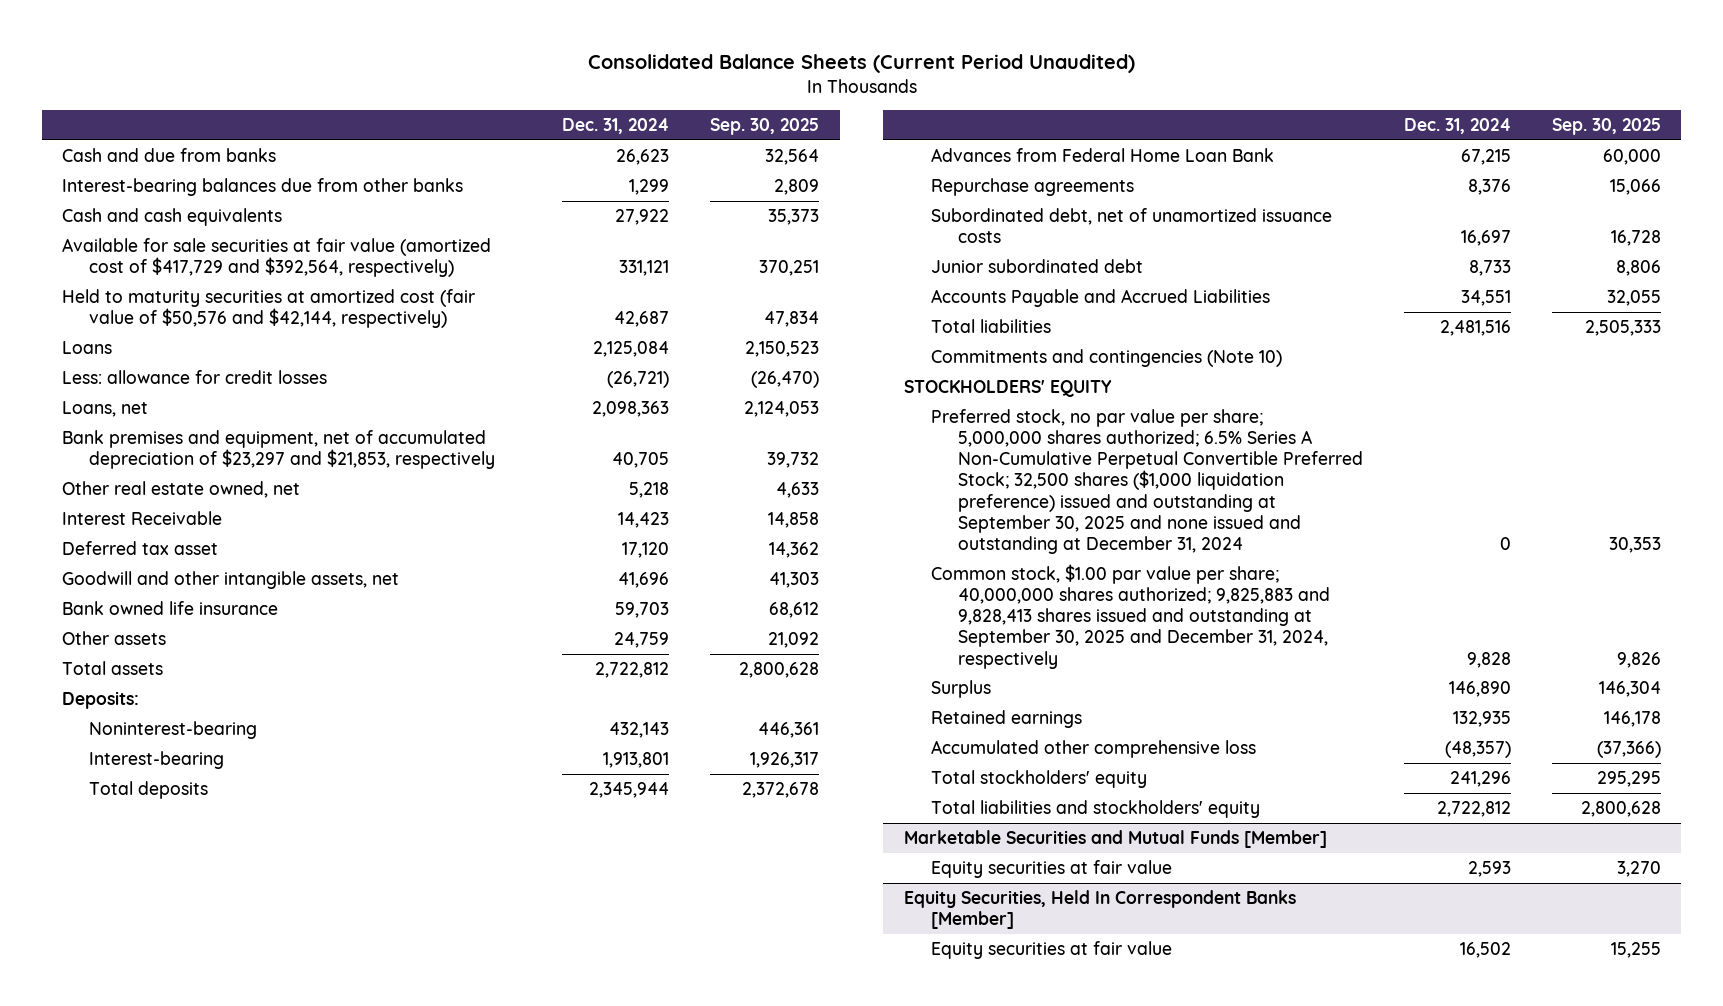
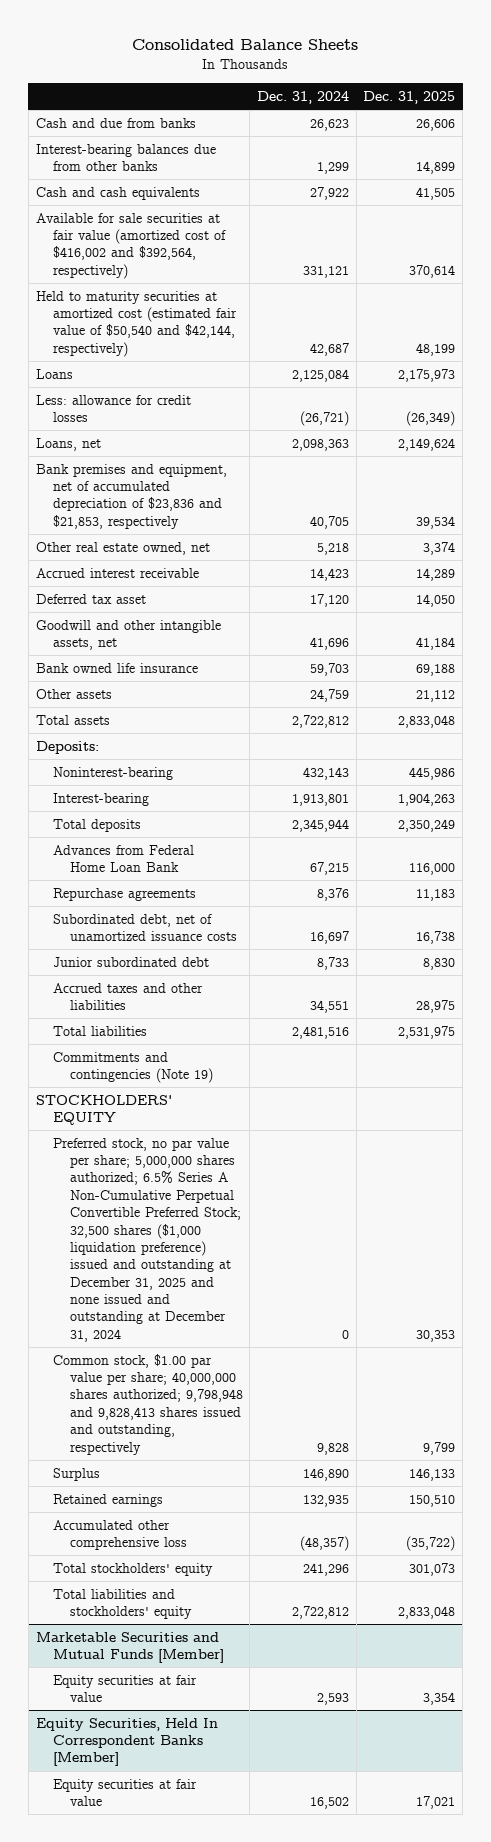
- Consolidated Balance Sheets (Current Period Unaudited)
+ Consolidated Balance Sheets
- | Dec. 31, 2024 | Sep. 30, 2025
+ | Dec. 31, 2024 | Dec. 31, 2025
- Available for sale securities at fair value (amortized cost of $417,729 and $392,564, respectively) | 331,121 | 370,251
- Held to maturity securities at amortized cost (fair value of $50,576 and $42,144, respectively) | 42,687 | 47,834
+ Available for sale securities at fair value (amortized cost of $416,002 and $392,564, respectively) | 331,121 | 370,614
+ Held to maturity securities at amortized cost (estimated fair value of $50,540 and $42,144, respectively) | 42,687 | 48,199
- Bank premises and equipment, net of accumulated depreciation of $23,297 and $21,853, respectively | 40,705 | 39,732
+ Bank premises and equipment, net of accumulated depreciation of $23,836 and $21,853, respectively | 40,705 | 39,534
- Interest Receivable | 14,423 | 14,858
+ Accrued interest receivable | 14,423 | 14,289
- Accounts Payable and Accrued Liabilities | 34,551 | 32,055
+ Accrued taxes and other liabilities | 34,551 | 28,975
- Commitments and contingencies (Note 10)
+ Commitments and contingencies (Note 19)
- Preferred stock, no par value per share; 5,000,000 shares authorized; 6.5% Series A Non-Cumulative Perpetual Convertible Preferred Stock; 32,500 shares ($1,000 liquidation preference) issued and outstanding at September 30, 2025 and none issued and outstanding at December 31, 2024 | 0 | 30,353
- Common stock, $1.00 par value per share; 40,000,000 shares authorized; 9,825,883 and 9,828,413 shares issued and outstanding at September 30, 2025 and December 31, 2024, respectively | 9,828 | 9,826
+ Preferred stock, no par value per share; 5,000,000 shares authorized; 6.5% Series A Non-Cumulative Perpetual Convertible Preferred Stock; 32,500 shares ($1,000 liquidation preference) issued and outstanding at December 31, 2025 and none issued and outstanding at December 31, 2024 | 0 | 30,353
+ Common stock, $1.00 par value per share; 40,000,000 shares authorized; 9,798,948 and 9,828,413 shares issued and outstanding, respectively | 9,828 | 9,799

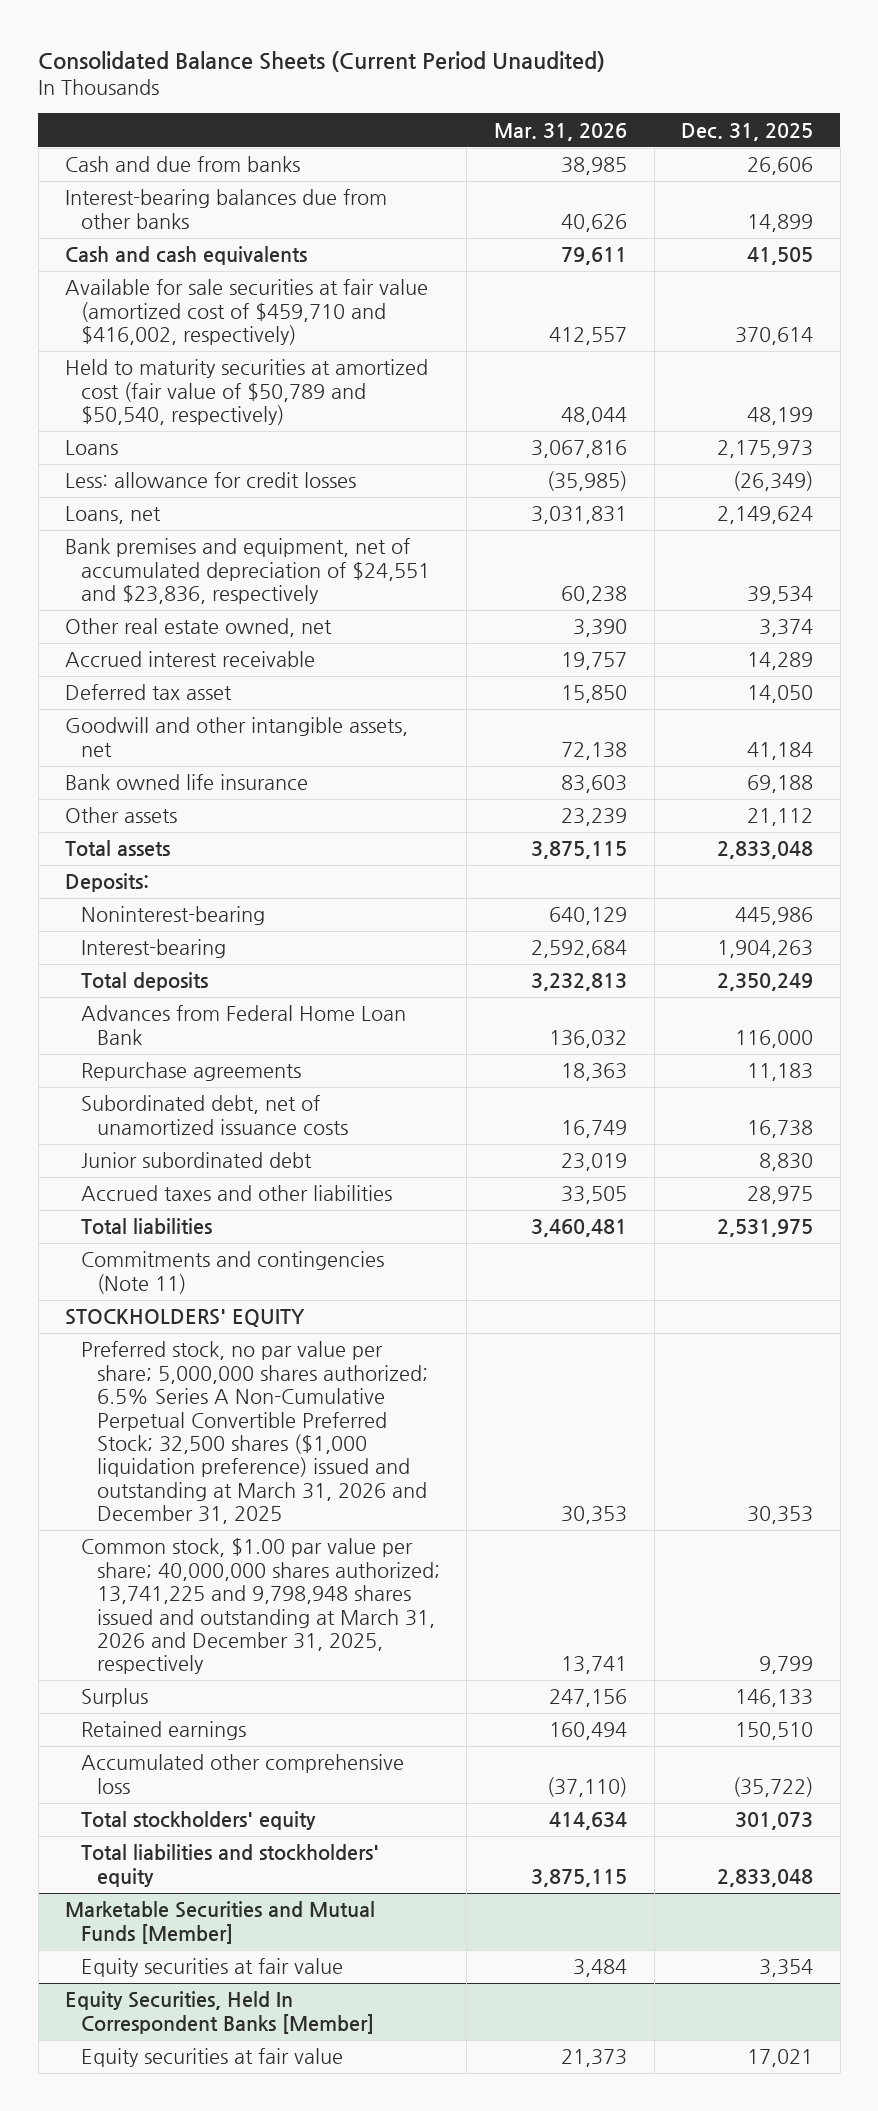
- Consolidated Balance Sheets
+ Consolidated Balance Sheets (Current Period Unaudited)
- | Dec. 31, 2024 | Dec. 31, 2025
+ | Mar. 31, 2026 | Dec. 31, 2025
- Available for sale securities at fair value (amortized cost of $416,002 and $392,564, respectively) | 331,121 | 370,614
- Held to maturity securities at amortized cost (estimated fair value of $50,540 and $42,144, respectively) | 42,687 | 48,199
+ Available for sale securities at fair value (amortized cost of $459,710 and $416,002, respectively) | 412,557 | 370,614
+ Held to maturity securities at amortized cost (fair value of $50,789 and $50,540, respectively) | 48,044 | 48,199
- Bank premises and equipment, net of accumulated depreciation of $23,836 and $21,853, respectively | 40,705 | 39,534
+ Bank premises and equipment, net of accumulated depreciation of $24,551 and $23,836, respectively | 60,238 | 39,534
- Commitments and contingencies (Note 19)
+ Commitments and contingencies (Note 11)
- Preferred stock, no par value per share; 5,000,000 shares authorized; 6.5% Series A Non-Cumulative Perpetual Convertible Preferred Stock; 32,500 shares ($1,000 liquidation preference) issued and outstanding at December 31, 2025 and none issued and outstanding at December 31, 2024 | 0 | 30,353
- Common stock, $1.00 par value per share; 40,000,000 shares authorized; 9,798,948 and 9,828,413 shares issued and outstanding, respectively | 9,828 | 9,799
+ Preferred stock, no par value per share; 5,000,000 shares authorized; 6.5% Series A Non-Cumulative Perpetual Convertible Preferred Stock; 32,500 shares ($1,000 liquidation preference) issued and outstanding at March 31, 2026 and December 31, 2025 | 30,353 | 30,353
+ Common stock, $1.00 par value per share; 40,000,000 shares authorized; 13,741,225 and 9,798,948 shares issued and outstanding at March 31, 2026 and December 31, 2025, respectively | 13,741 | 9,799

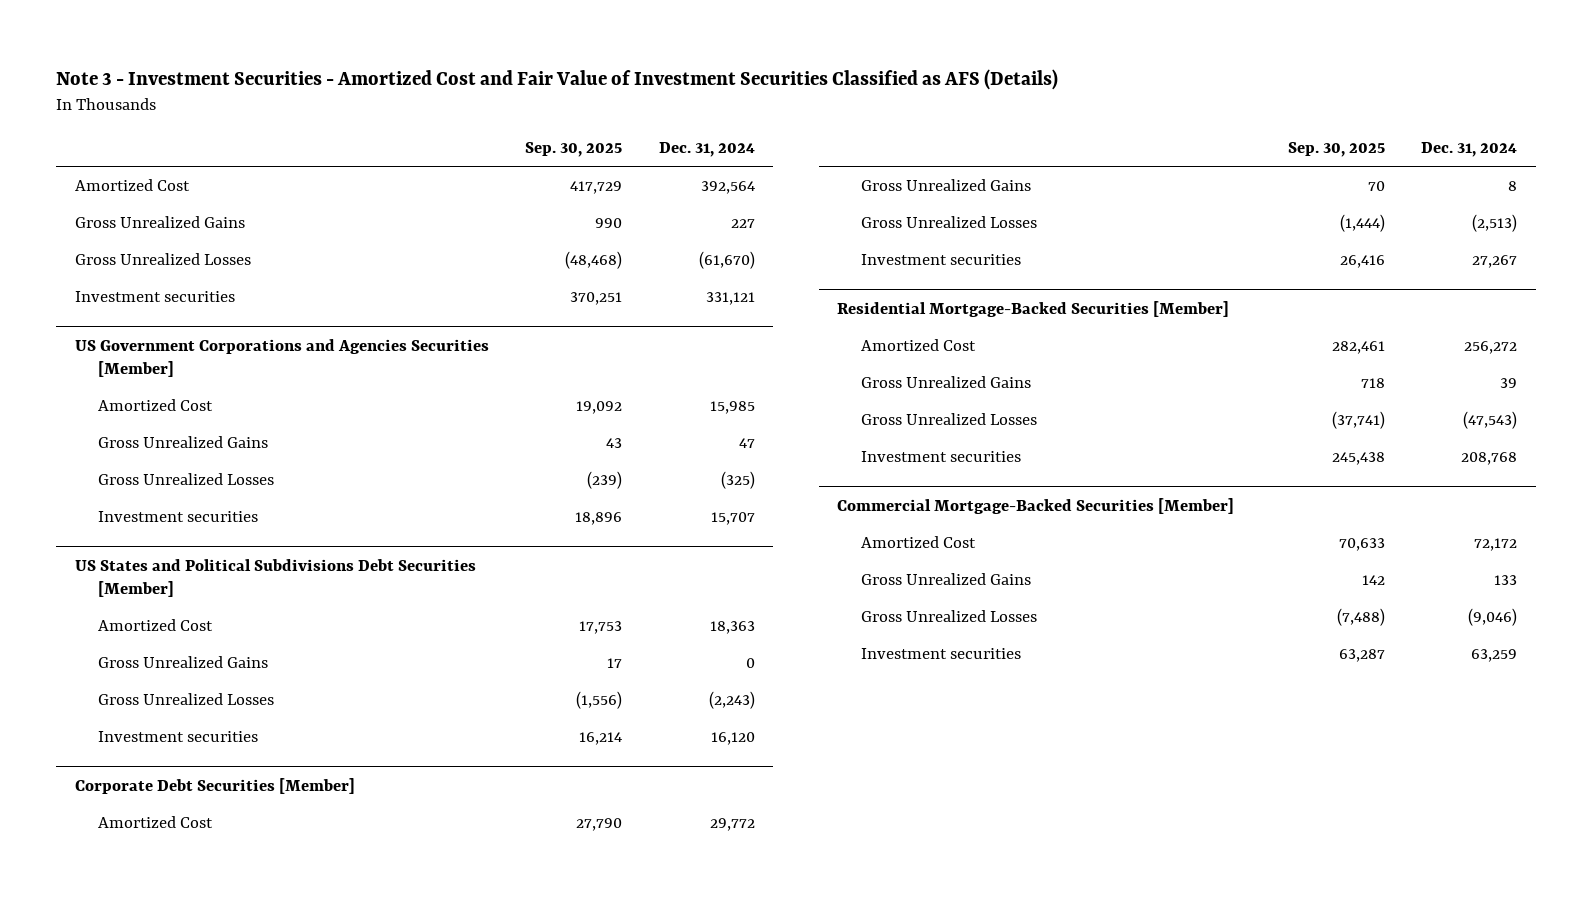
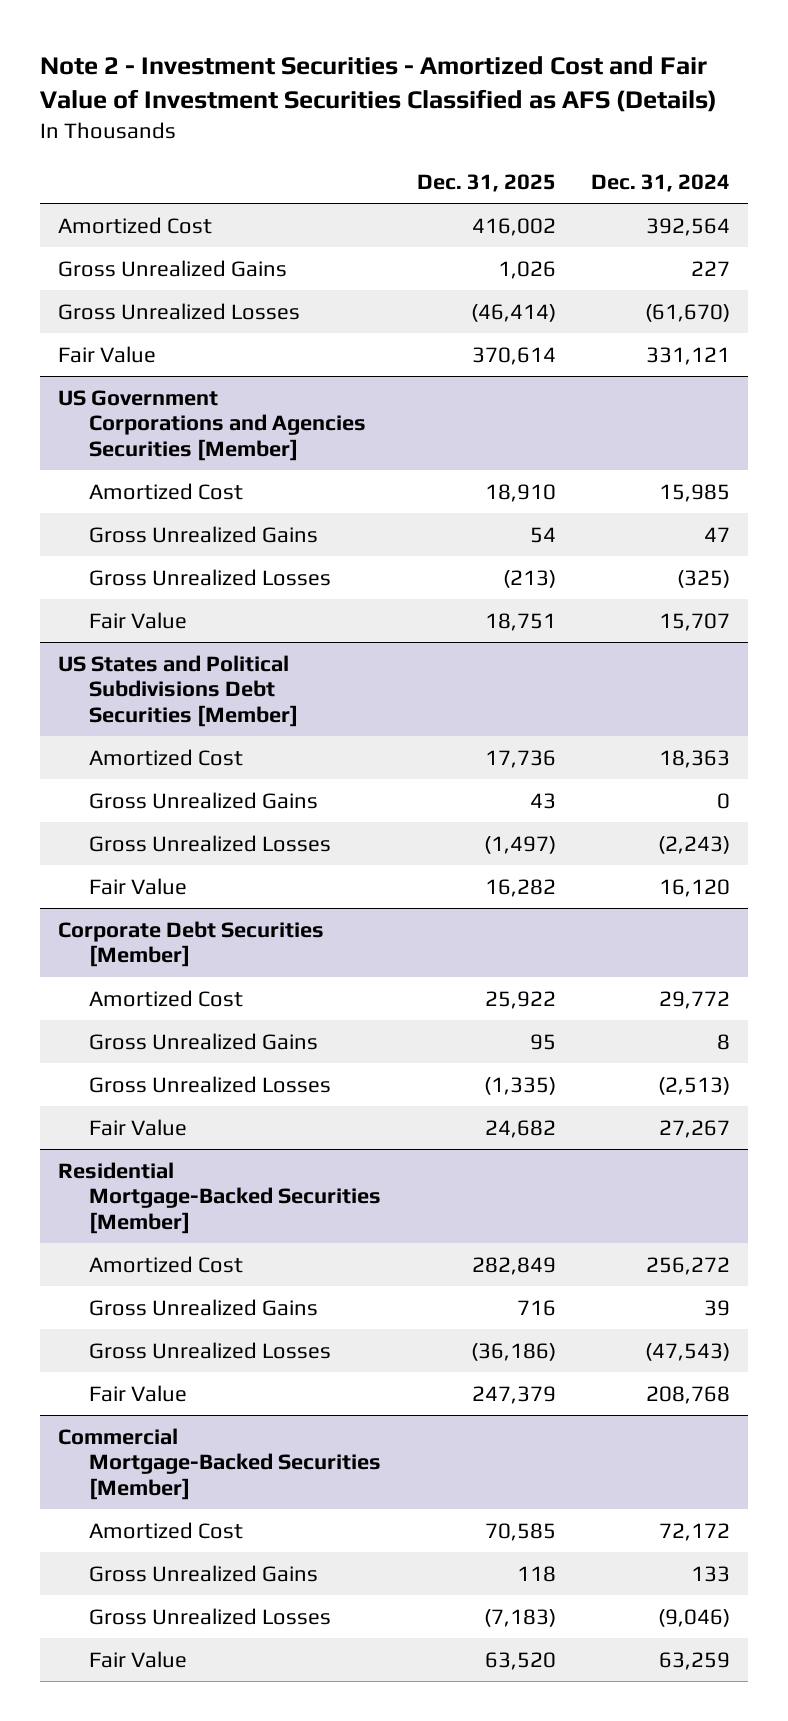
- Note 3 - Investment Securities - Amortized Cost and Fair Value of Investment Securities Classified as AFS (Details)
+ Note 2 - Investment Securities - Amortized Cost and Fair Value of Investment Securities Classified as AFS (Details)
- | Sep. 30, 2025 | Dec. 31, 2024
+ | Dec. 31, 2025 | Dec. 31, 2024
- Investment securities | 370,251 | 331,121
+ Fair Value | 370,614 | 331,121
@ US Government Corporations and Agencies Securities [Member]
- Investment securities | 18,896 | 15,707
+ Fair Value | 18,751 | 15,707
@ US States and Political Subdivisions Debt Securities [Member]
- Investment securities | 16,214 | 16,120
+ Fair Value | 16,282 | 16,120
@ Corporate Debt Securities [Member]
- Investment securities | 26,416 | 27,267
+ Fair Value | 24,682 | 27,267
@ Residential Mortgage-Backed Securities [Member]
- Investment securities | 245,438 | 208,768
+ Fair Value | 247,379 | 208,768
@ Commercial Mortgage-Backed Securities [Member]
- Investment securities | 63,287 | 63,259
+ Fair Value | 63,520 | 63,259

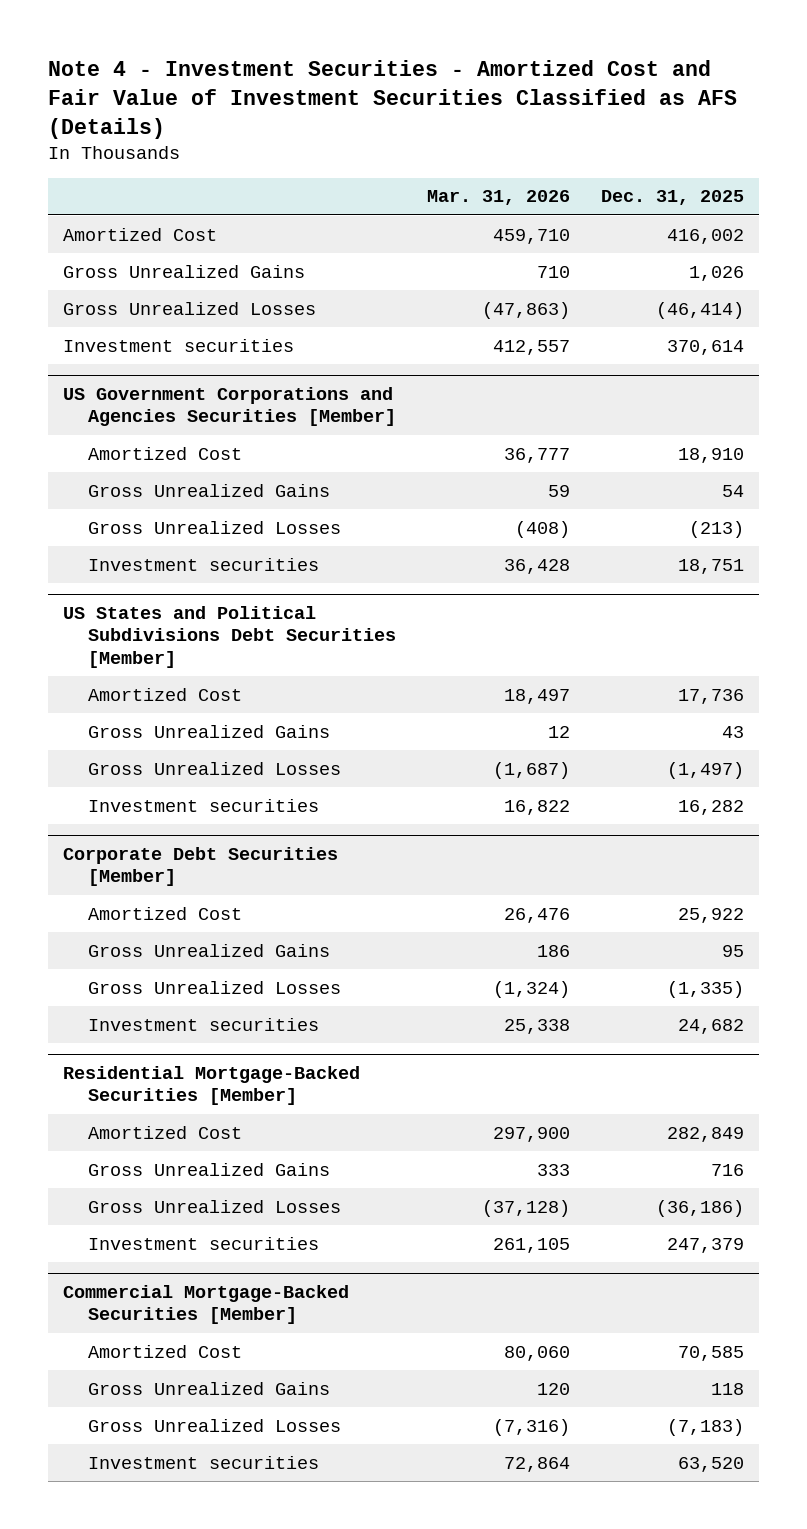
- Note 2 - Investment Securities - Amortized Cost and Fair Value of Investment Securities Classified as AFS (Details)
+ Note 4 - Investment Securities - Amortized Cost and Fair Value of Investment Securities Classified as AFS (Details)
- | Dec. 31, 2025 | Dec. 31, 2024
+ | Mar. 31, 2026 | Dec. 31, 2025
- Fair Value | 370,614 | 331,121
+ Investment securities | 412,557 | 370,614
@ US Government Corporations and Agencies Securities [Member]
- Fair Value | 18,751 | 15,707
+ Investment securities | 36,428 | 18,751
@ US States and Political Subdivisions Debt Securities [Member]
- Fair Value | 16,282 | 16,120
+ Investment securities | 16,822 | 16,282
@ Corporate Debt Securities [Member]
- Fair Value | 24,682 | 27,267
+ Investment securities | 25,338 | 24,682
@ Residential Mortgage-Backed Securities [Member]
- Fair Value | 247,379 | 208,768
+ Investment securities | 261,105 | 247,379
@ Commercial Mortgage-Backed Securities [Member]
- Fair Value | 63,520 | 63,259
+ Investment securities | 72,864 | 63,520

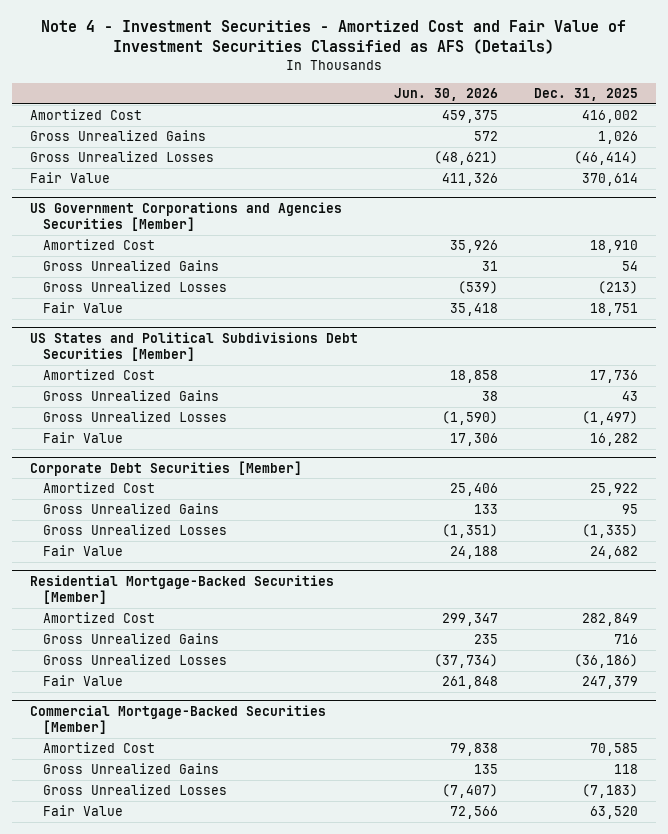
- | Mar. 31, 2026 | Dec. 31, 2025
+ | Jun. 30, 2026 | Dec. 31, 2025
- Investment securities | 412,557 | 370,614
+ Fair Value | 411,326 | 370,614
@ US Government Corporations and Agencies Securities [Member]
- Investment securities | 36,428 | 18,751
+ Fair Value | 35,418 | 18,751
@ US States and Political Subdivisions Debt Securities [Member]
- Investment securities | 16,822 | 16,282
+ Fair Value | 17,306 | 16,282
@ Corporate Debt Securities [Member]
- Investment securities | 25,338 | 24,682
+ Fair Value | 24,188 | 24,682
@ Residential Mortgage-Backed Securities [Member]
- Investment securities | 261,105 | 247,379
+ Fair Value | 261,848 | 247,379
@ Commercial Mortgage-Backed Securities [Member]
- Investment securities | 72,864 | 63,520
+ Fair Value | 72,566 | 63,520

